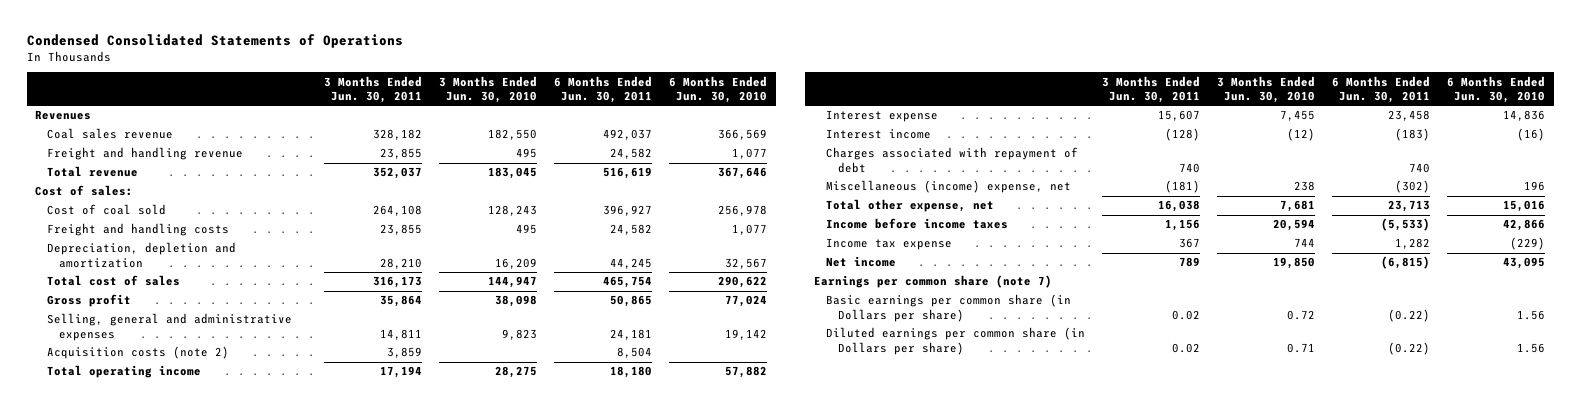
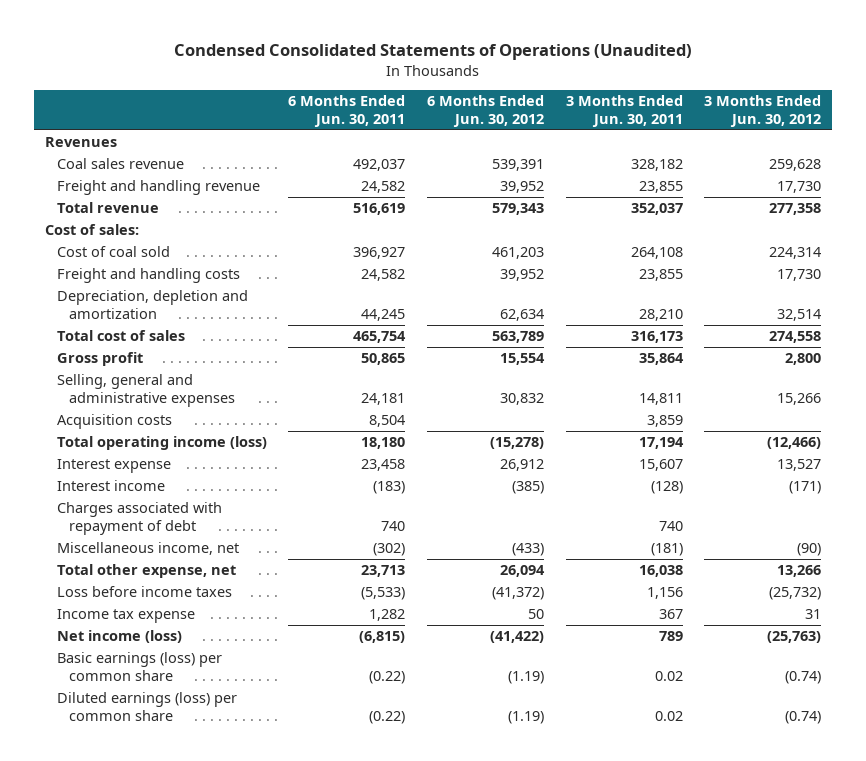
- Condensed Consolidated Statements of Operations
+ Condensed Consolidated Statements of Operations (Unaudited)
- | 3 Months Ended Jun. 30, 2011 | 3 Months Ended Jun. 30, 2010 | 6 Months Ended Jun. 30, 2011 | 6 Months Ended Jun. 30, 2010
+ | 6 Months Ended Jun. 30, 2011 | 6 Months Ended Jun. 30, 2012 | 3 Months Ended Jun. 30, 2011 | 3 Months Ended Jun. 30, 2012
- Acquisition costs (note 2) | 3,859 | | 8,504 |
- Total operating income | 17,194 | 28,275 | 18,180 | 57,882
+ Acquisition costs | 8,504 | | 3,859 |
+ Total operating income (loss) | 18,180 | (15,278) | 17,194 | (12,466)
- Miscellaneous (income) expense, net | (181) | 238 | (302) | 196
+ Miscellaneous income, net | (302) | (433) | (181) | (90)
- Income before income taxes | 1,156 | 20,594 | (5,533) | 42,866
+ Loss before income taxes | (5,533) | (41,372) | 1,156 | (25,732)
- Net income | 789 | 19,850 | (6,815) | 43,095
- Earnings per common share (note 7)
- Basic earnings per common share (in Dollars per share) | 0.02 | 0.72 | (0.22) | 1.56
- Diluted earnings per common share (in Dollars per share) | 0.02 | 0.71 | (0.22) | 1.56
+ Net income (loss) | (6,815) | (41,422) | 789 | (25,763)
+ Basic earnings (loss) per common share | (0.22) | (1.19) | 0.02 | (0.74)
+ Diluted earnings (loss) per common share | (0.22) | (1.19) | 0.02 | (0.74)

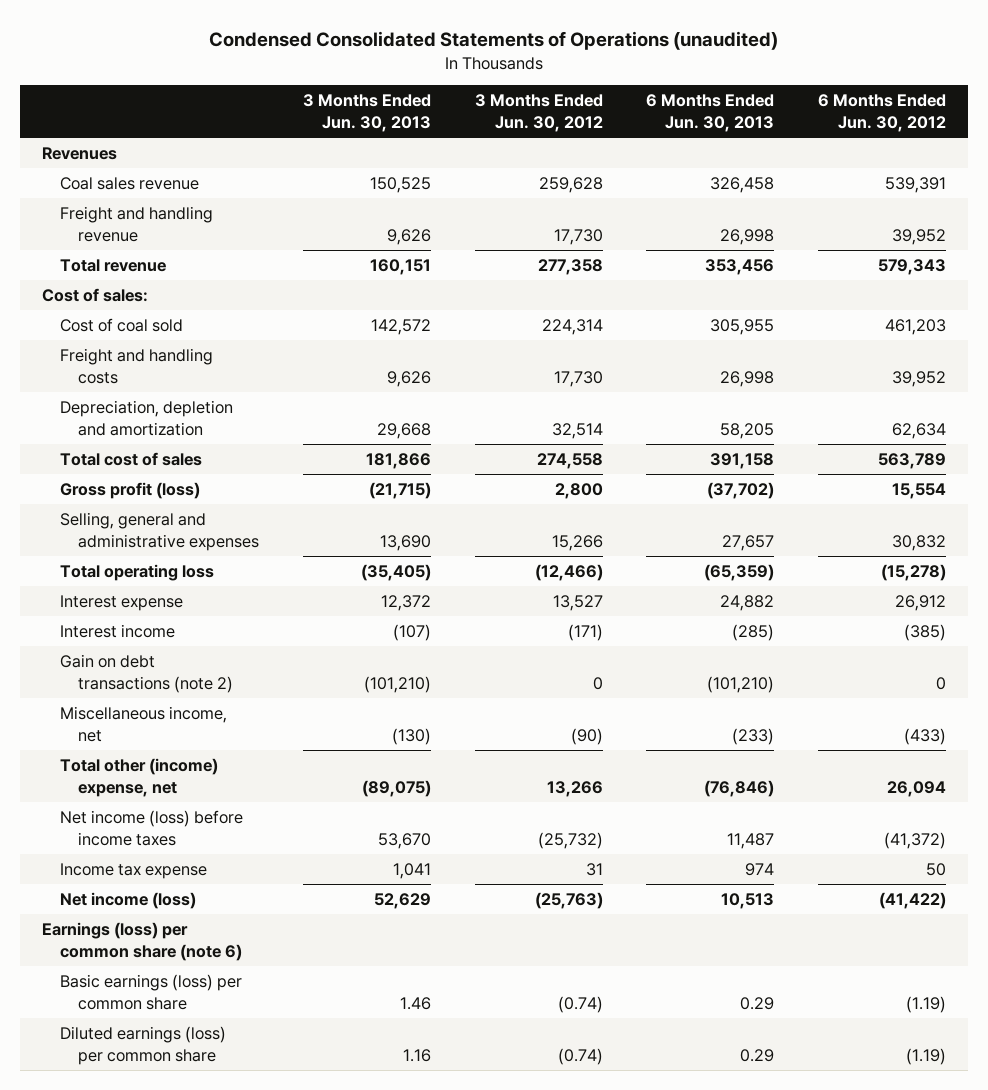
- Condensed Consolidated Statements of Operations (Unaudited)
+ Condensed Consolidated Statements of Operations (unaudited)
- | 6 Months Ended Jun. 30, 2011 | 6 Months Ended Jun. 30, 2012 | 3 Months Ended Jun. 30, 2011 | 3 Months Ended Jun. 30, 2012
+ | 3 Months Ended Jun. 30, 2013 | 3 Months Ended Jun. 30, 2012 | 6 Months Ended Jun. 30, 2013 | 6 Months Ended Jun. 30, 2012
- Gross profit | 50,865 | 15,554 | 35,864 | 2,800
+ Gross profit (loss) | (21,715) | 2,800 | (37,702) | 15,554
- Acquisition costs | 8,504 | | 3,859 |
- Total operating income (loss) | 18,180 | (15,278) | 17,194 | (12,466)
+ Total operating loss | (35,405) | (12,466) | (65,359) | (15,278)
- Charges associated with repayment of debt | 740 | | 740 |
+ Gain on debt transactions (note 2) | (101,210) | 0 | (101,210) | 0
- Total other expense, net | 23,713 | 26,094 | 16,038 | 13,266
- Loss before income taxes | (5,533) | (41,372) | 1,156 | (25,732)
+ Total other (income) expense, net | (89,075) | 13,266 | (76,846) | 26,094
+ Net income (loss) before income taxes | 53,670 | (25,732) | 11,487 | (41,372)
+ Earnings (loss) per common share (note 6)

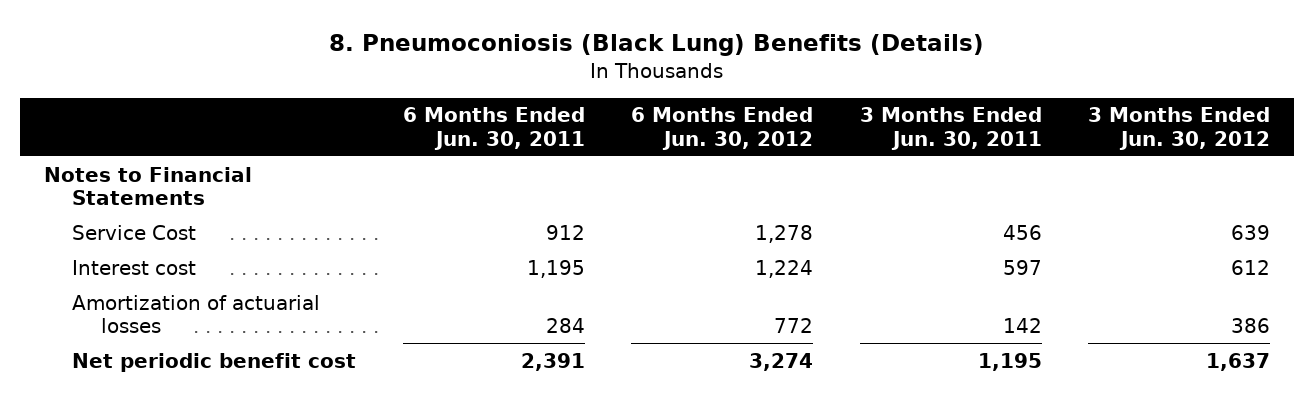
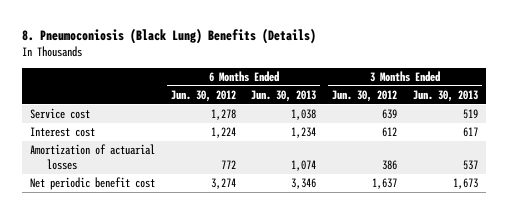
- | 6 Months Ended Jun. 30, 2011 | 6 Months Ended Jun. 30, 2012 | 3 Months Ended Jun. 30, 2011 | 3 Months Ended Jun. 30, 2012
+ | 6 Months Ended Jun. 30, 2012 | 6 Months Ended Jun. 30, 2013 | 3 Months Ended Jun. 30, 2012 | 3 Months Ended Jun. 30, 2013
- Notes to Financial Statements
- Service Cost | 912 | 1,278 | 456 | 639
+ Service cost | 1,278 | 1,038 | 639 | 519

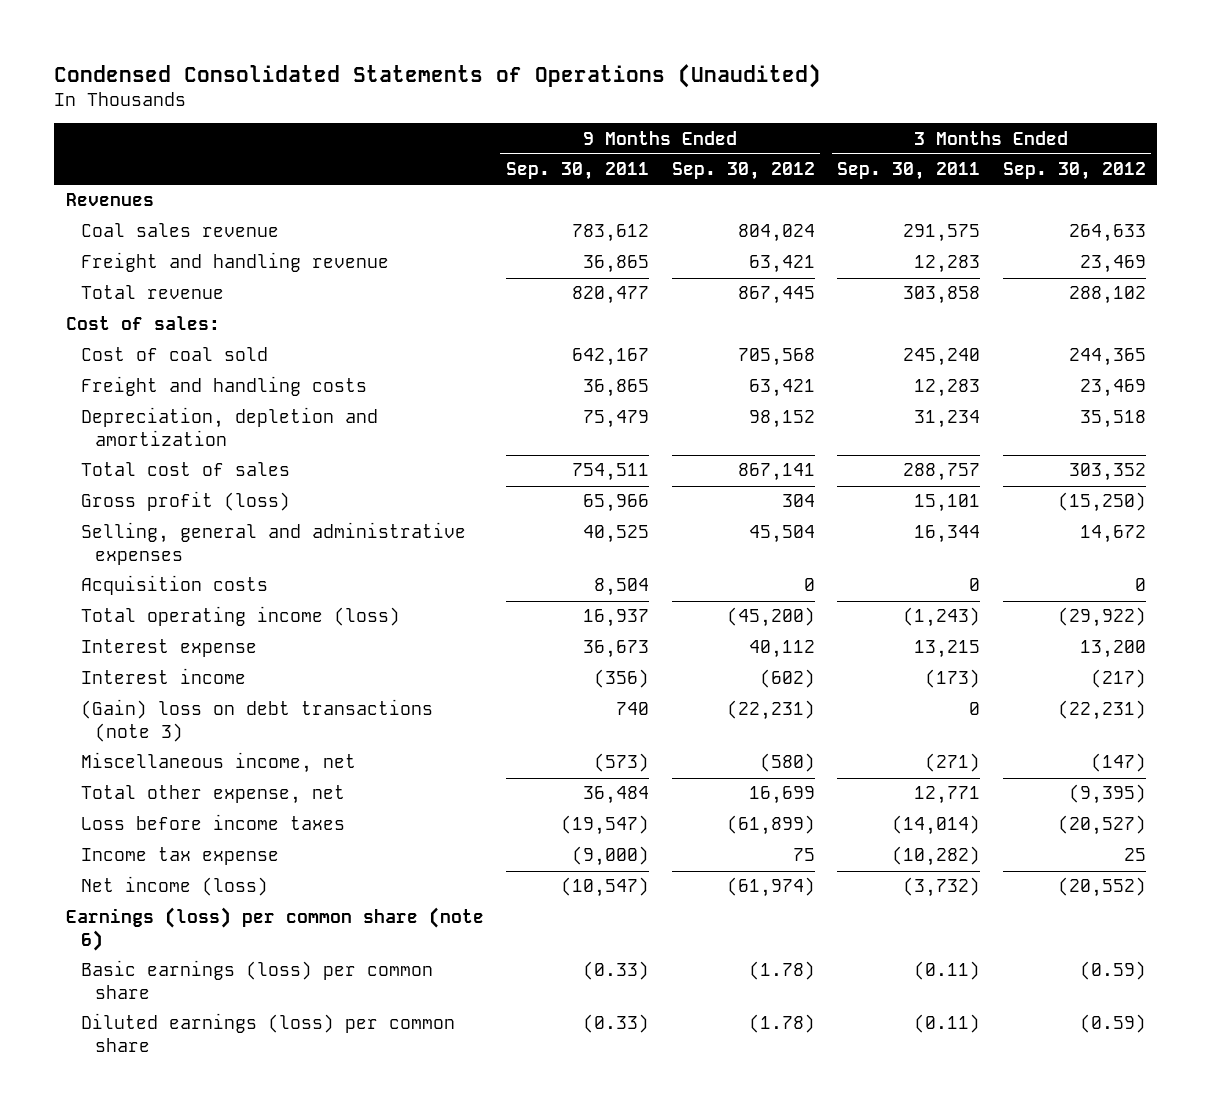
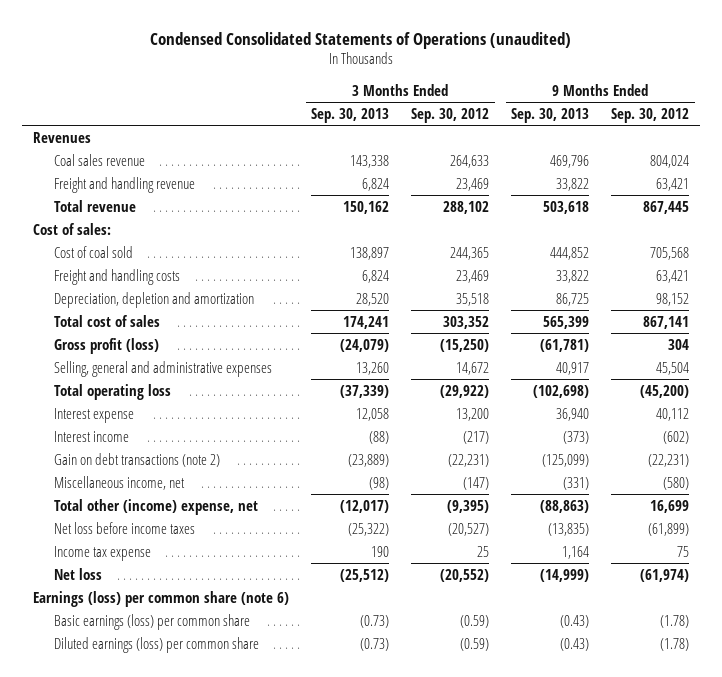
- Condensed Consolidated Statements of Operations (Unaudited)
+ Condensed Consolidated Statements of Operations (unaudited)
- | 9 Months Ended Sep. 30, 2011 | 9 Months Ended Sep. 30, 2012 | 3 Months Ended Sep. 30, 2011 | 3 Months Ended Sep. 30, 2012
+ | 3 Months Ended Sep. 30, 2013 | 3 Months Ended Sep. 30, 2012 | 9 Months Ended Sep. 30, 2013 | 9 Months Ended Sep. 30, 2012
- Acquisition costs | 8,504 | 0 | 0 | 0
- Total operating income (loss) | 16,937 | (45,200) | (1,243) | (29,922)
+ Total operating loss | (37,339) | (29,922) | (102,698) | (45,200)
- (Gain) loss on debt transactions (note 3) | 740 | (22,231) | 0 | (22,231)
+ Gain on debt transactions (note 2) | (23,889) | (22,231) | (125,099) | (22,231)
- Total other expense, net | 36,484 | 16,699 | 12,771 | (9,395)
- Loss before income taxes | (19,547) | (61,899) | (14,014) | (20,527)
+ Total other (income) expense, net | (12,017) | (9,395) | (88,863) | 16,699
+ Net loss before income taxes | (25,322) | (20,527) | (13,835) | (61,899)
- Net income (loss) | (10,547) | (61,974) | (3,732) | (20,552)
+ Net loss | (25,512) | (20,552) | (14,999) | (61,974)

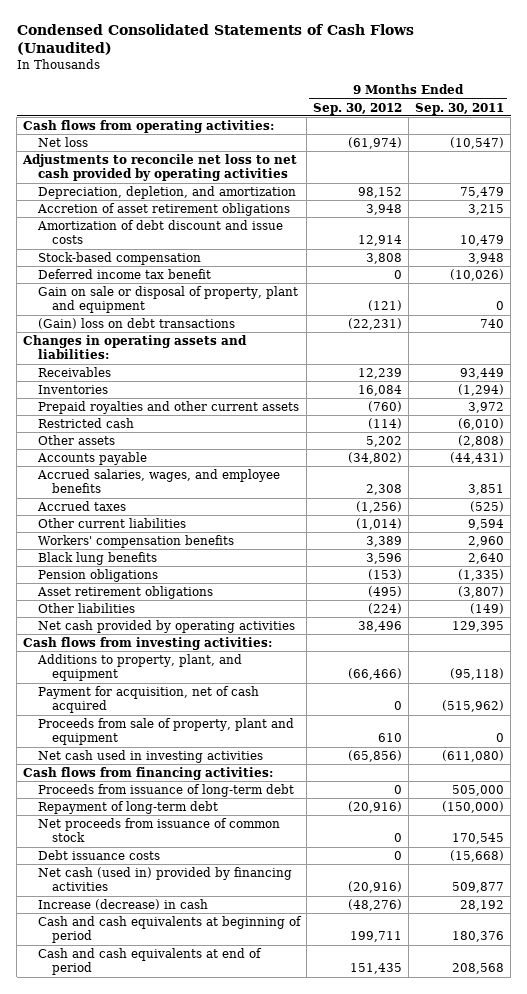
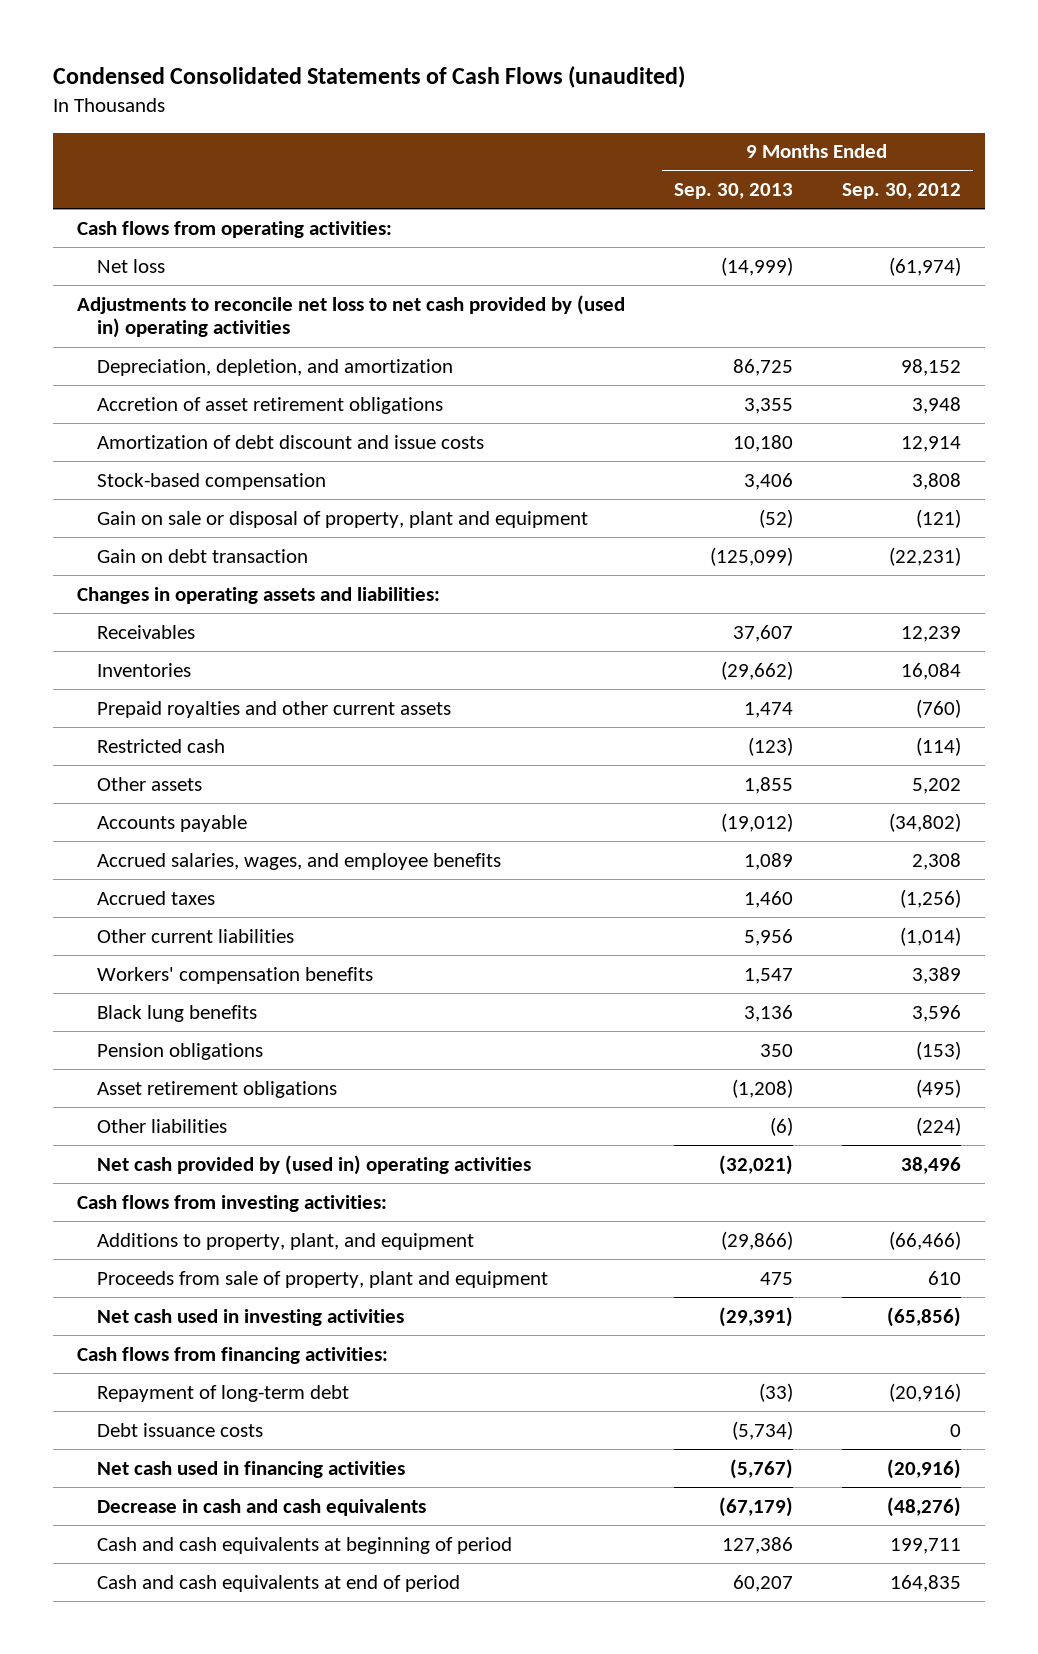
- Condensed Consolidated Statements of Cash Flows (Unaudited)
+ Condensed Consolidated Statements of Cash Flows (unaudited)
- | 9 Months Ended Sep. 30, 2012 | 9 Months Ended Sep. 30, 2011
+ | 9 Months Ended Sep. 30, 2013 | 9 Months Ended Sep. 30, 2012
- Adjustments to reconcile net loss to net cash provided by operating activities
+ Adjustments to reconcile net loss to net cash provided by (used in) operating activities
- Deferred income tax benefit | 0 | (10,026)
- (Gain) loss on debt transactions | (22,231) | 740
+ Gain on debt transaction | (125,099) | (22,231)
- Net cash provided by operating activities | 38,496 | 129,395
+ Net cash provided by (used in) operating activities | (32,021) | 38,496
- Payment for acquisition, net of cash acquired | 0 | (515,962)
- Proceeds from issuance of long-term debt | 0 | 505,000
- Net proceeds from issuance of common stock | 0 | 170,545
- Net cash (used in) provided by financing activities | (20,916) | 509,877
- Increase (decrease) in cash | (48,276) | 28,192
+ Net cash used in financing activities | (5,767) | (20,916)
+ Decrease in cash and cash equivalents | (67,179) | (48,276)
- Cash and cash equivalents at end of period | 151,435 | 208,568
+ Cash and cash equivalents at end of period | 60,207 | 164,835

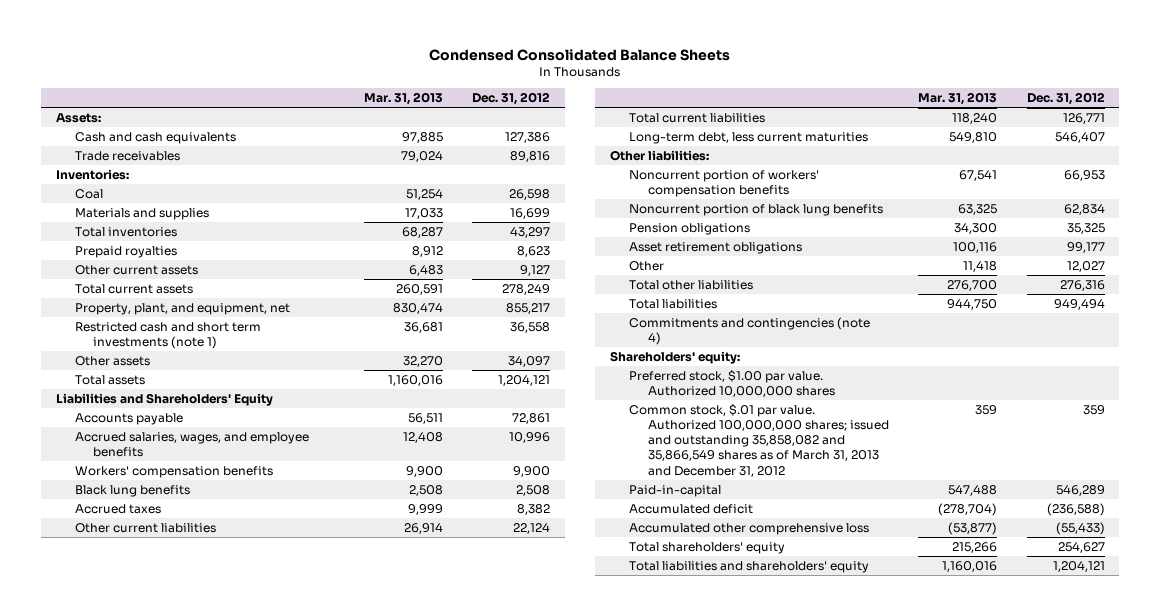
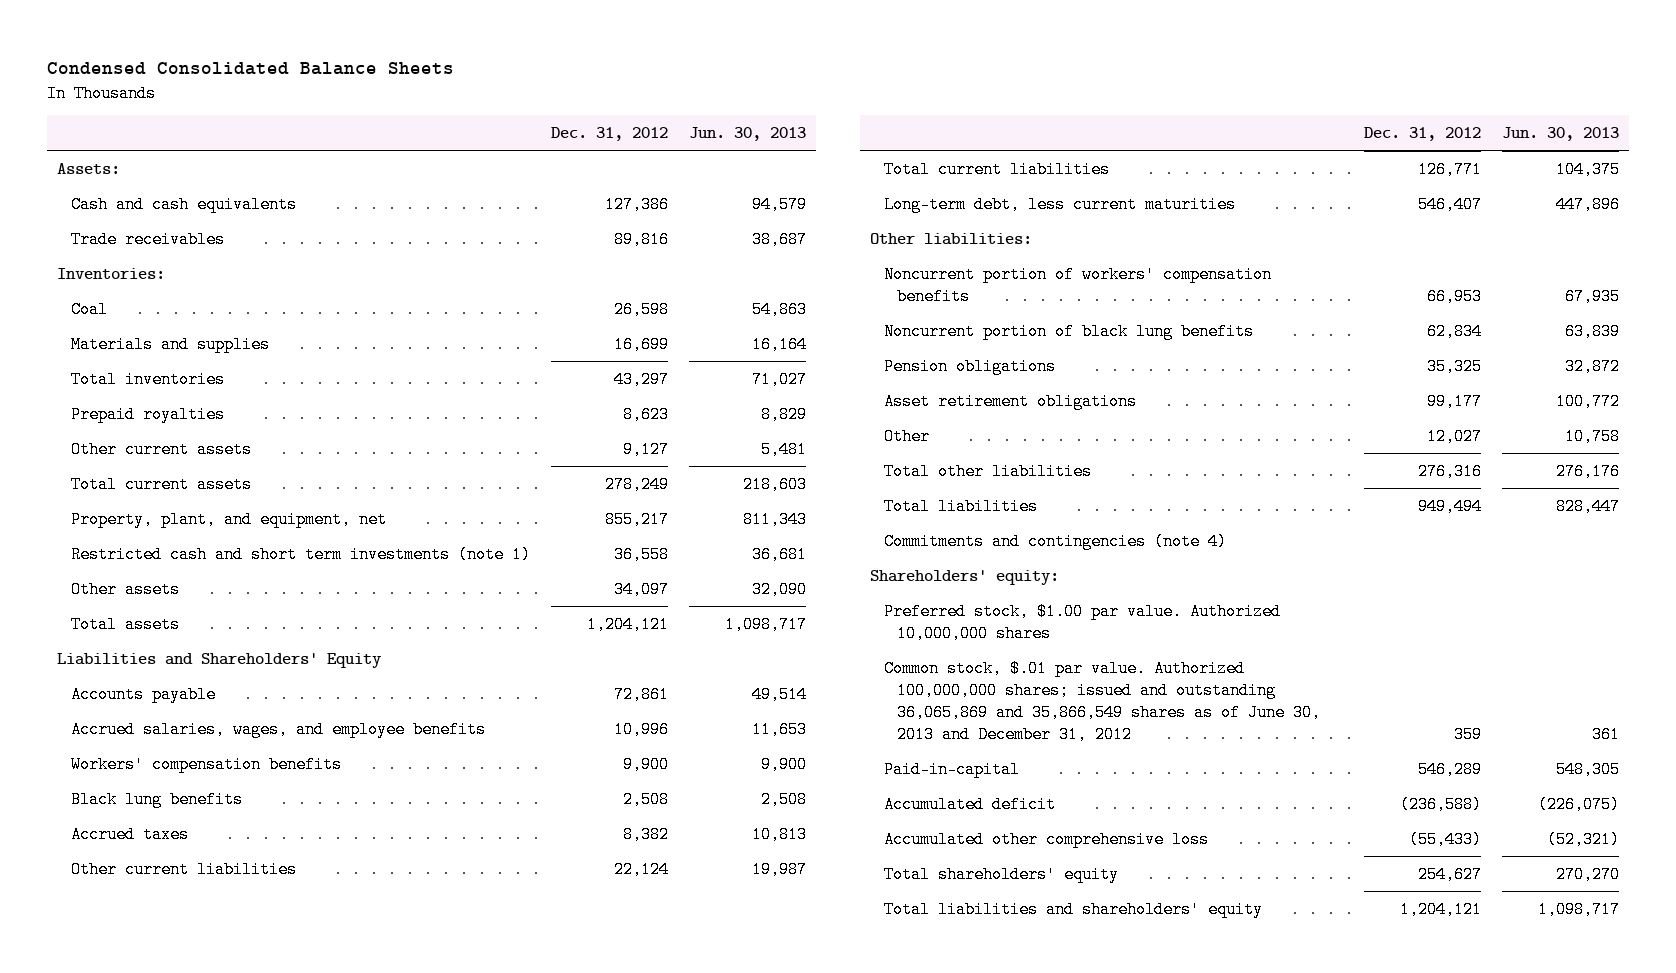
- | Mar. 31, 2013 | Dec. 31, 2012
+ | Dec. 31, 2012 | Jun. 30, 2013
- Common stock, $.01 par value. Authorized 100,000,000 shares; issued and outstanding 35,858,082 and 35,866,549 shares as of March 31, 2013 and December 31, 2012 | 359 | 359
+ Common stock, $.01 par value. Authorized 100,000,000 shares; issued and outstanding 36,065,869 and 35,866,549 shares as of June 30, 2013 and December 31, 2012 | 359 | 361

